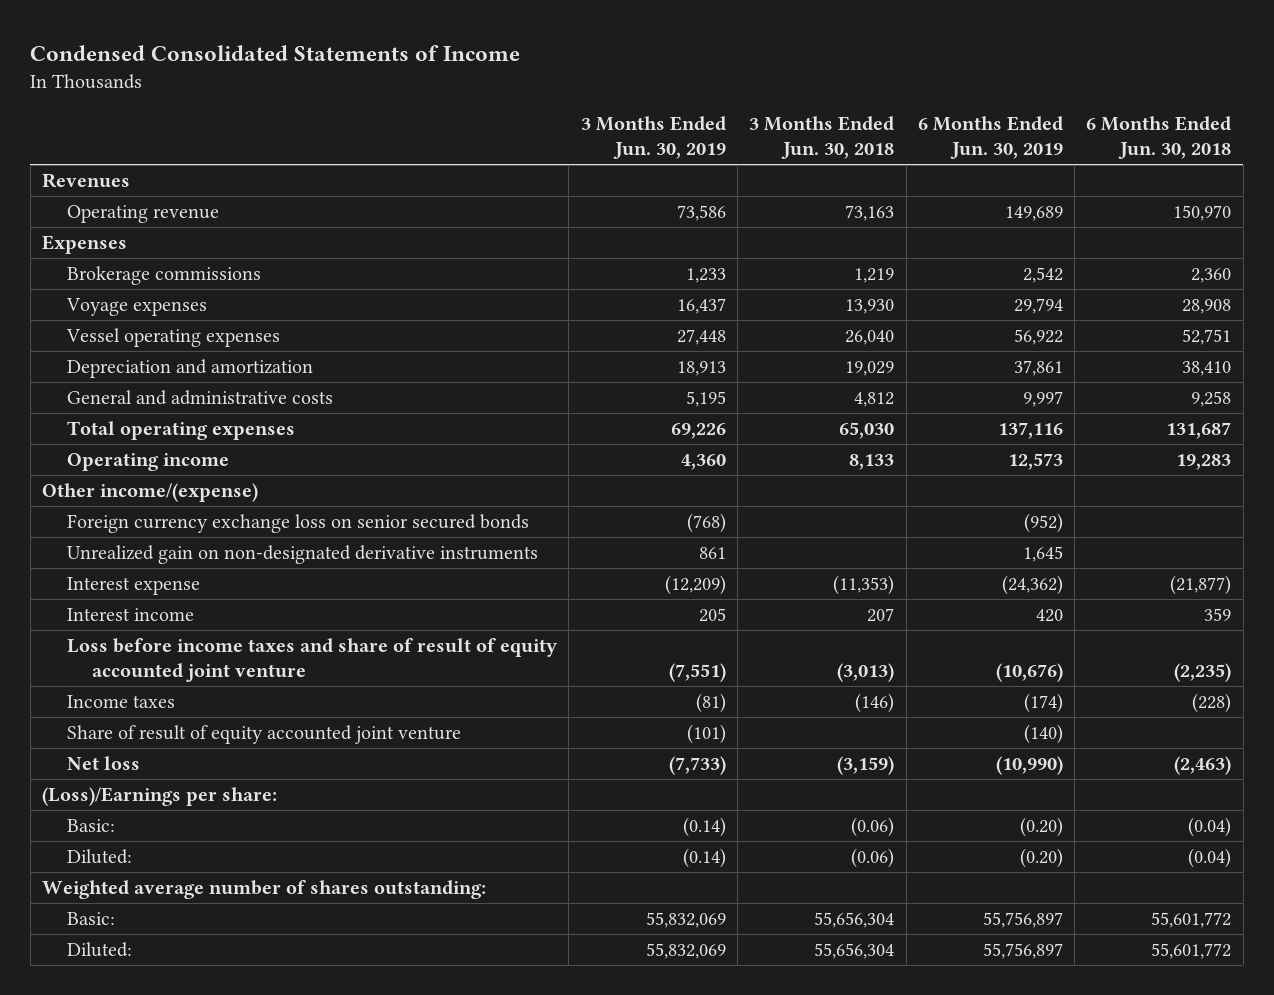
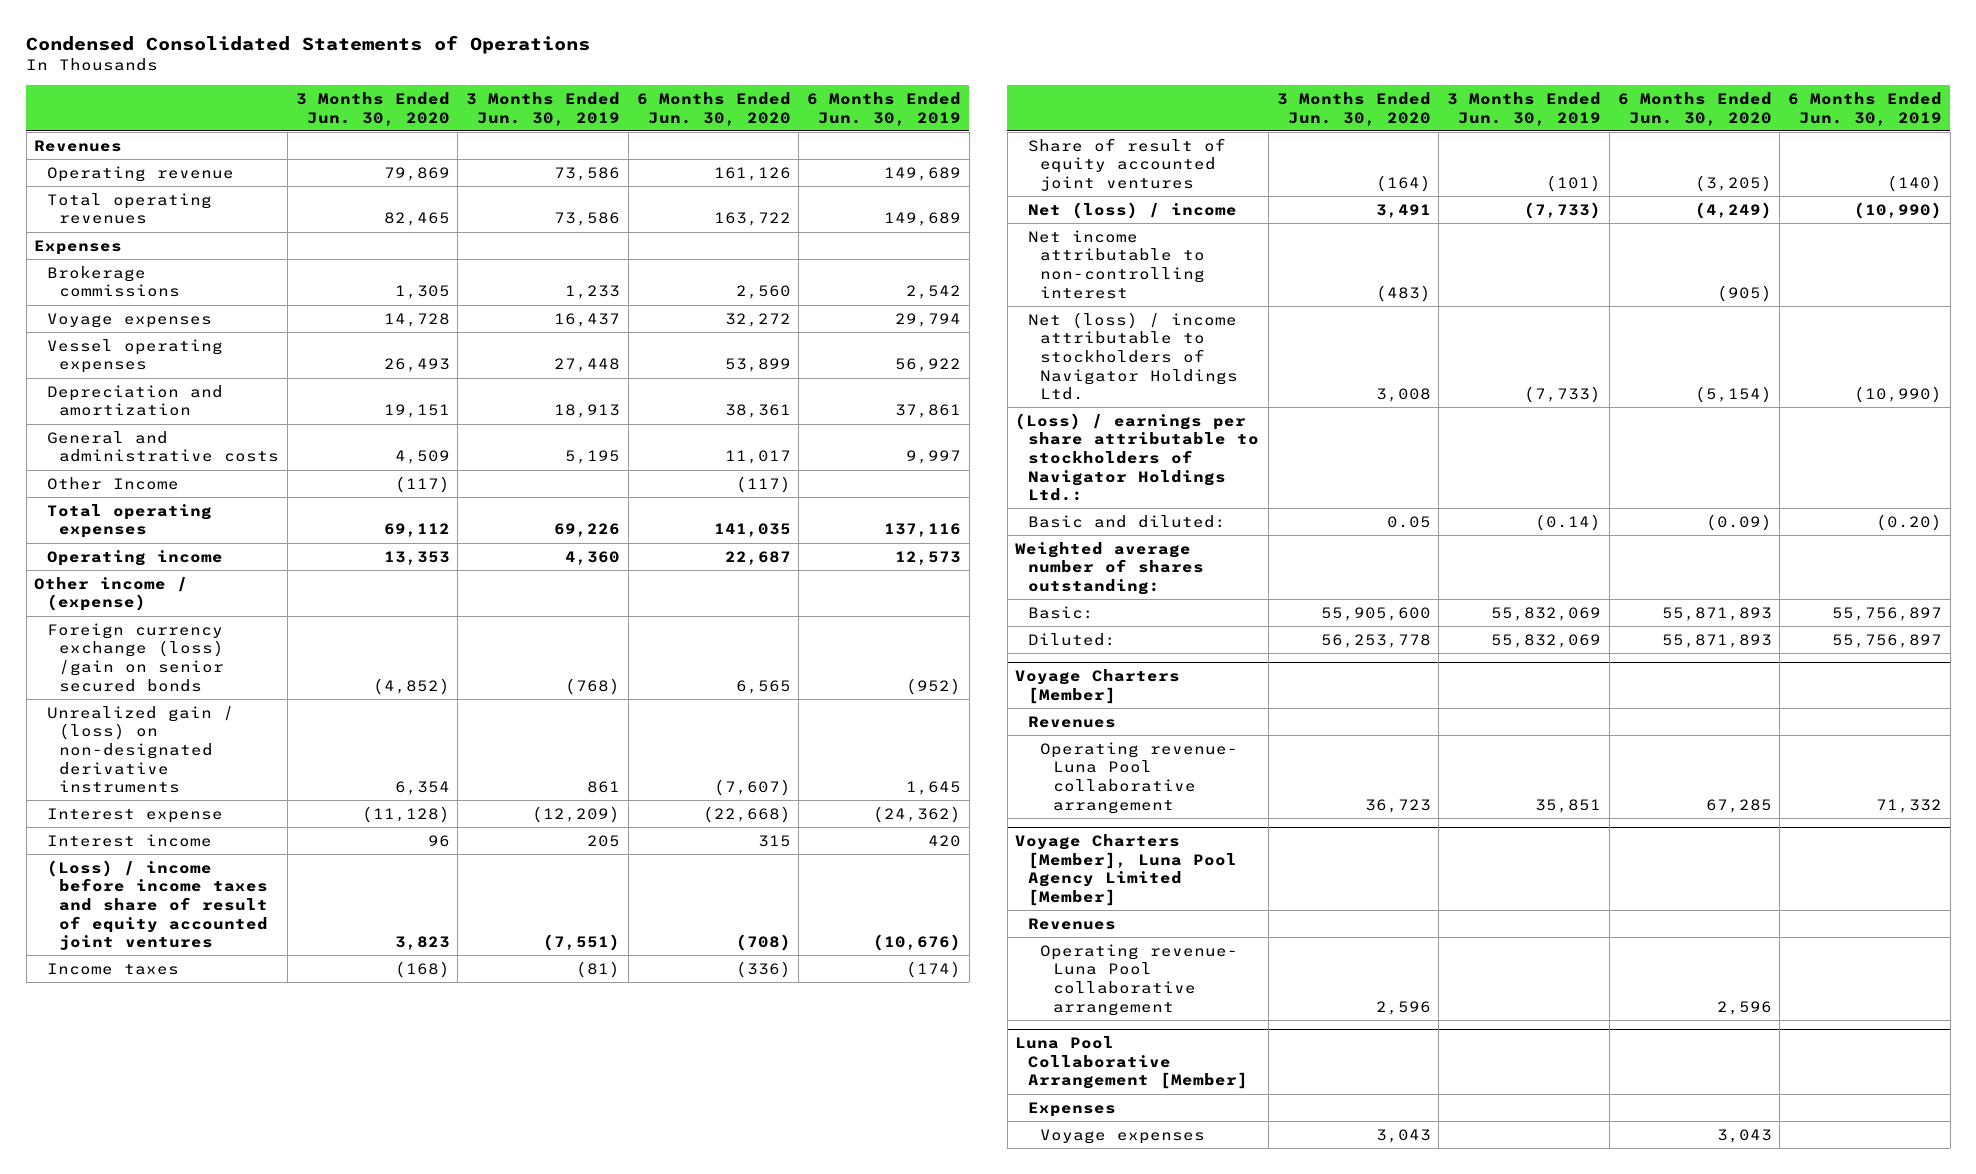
- Condensed Consolidated Statements of Income
+ Condensed Consolidated Statements of Operations
- | 3 Months Ended Jun. 30, 2019 | 3 Months Ended Jun. 30, 2018 | 6 Months Ended Jun. 30, 2019 | 6 Months Ended Jun. 30, 2018
+ | 3 Months Ended Jun. 30, 2020 | 3 Months Ended Jun. 30, 2019 | 6 Months Ended Jun. 30, 2020 | 6 Months Ended Jun. 30, 2019
+ Total operating revenues | 82,465 | 73,586 | 163,722 | 149,689
+ Other Income | (117) | | (117) |
- Other income/(expense)
- Foreign currency exchange loss on senior secured bonds | (768) | | (952) |
- Unrealized gain on non-designated derivative instruments | 861 | | 1,645 |
+ Other income / (expense)
+ Foreign currency exchange (loss) /gain on senior secured bonds | (4,852) | (768) | 6,565 | (952)
+ Unrealized gain / (loss) on non-designated derivative instruments | 6,354 | 861 | (7,607) | 1,645
- Loss before income taxes and share of result of equity accounted joint venture | (7,551) | (3,013) | (10,676) | (2,235)
+ (Loss) / income before income taxes and share of result of equity accounted joint ventures | 3,823 | (7,551) | (708) | (10,676)
- Share of result of equity accounted joint venture | (101) | | (140) |
- Net loss | (7,733) | (3,159) | (10,990) | (2,463)
- (Loss)/Earnings per share:
- Basic: | (0.14) | (0.06) | (0.20) | (0.04)
- Diluted: | (0.14) | (0.06) | (0.20) | (0.04)
+ Share of result of equity accounted joint ventures | (164) | (101) | (3,205) | (140)
+ Net (loss) / income | 3,491 | (7,733) | (4,249) | (10,990)
+ Net income attributable to non-controlling interest | (483) | | (905) |
+ Net (loss) / income attributable to stockholders of Navigator Holdings Ltd. | 3,008 | (7,733) | (5,154) | (10,990)
+ (Loss) / earnings per share attributable to stockholders of Navigator Holdings Ltd.:
+ Basic and diluted: | 0.05 | (0.14) | (0.09) | (0.20)
+ Voyage Charters [Member]
+ Revenues
+ Operating revenue- Luna Pool collaborative arrangement | 36,723 | 35,851 | 67,285 | 71,332
+ Voyage Charters [Member], Luna Pool Agency Limited [Member]
+ Revenues
+ Operating revenue- Luna Pool collaborative arrangement | 2,596 | | 2,596 |
+ Luna Pool Collaborative Arrangement [Member]
+ Expenses
+ Voyage expenses | 3,043 | | 3,043 |

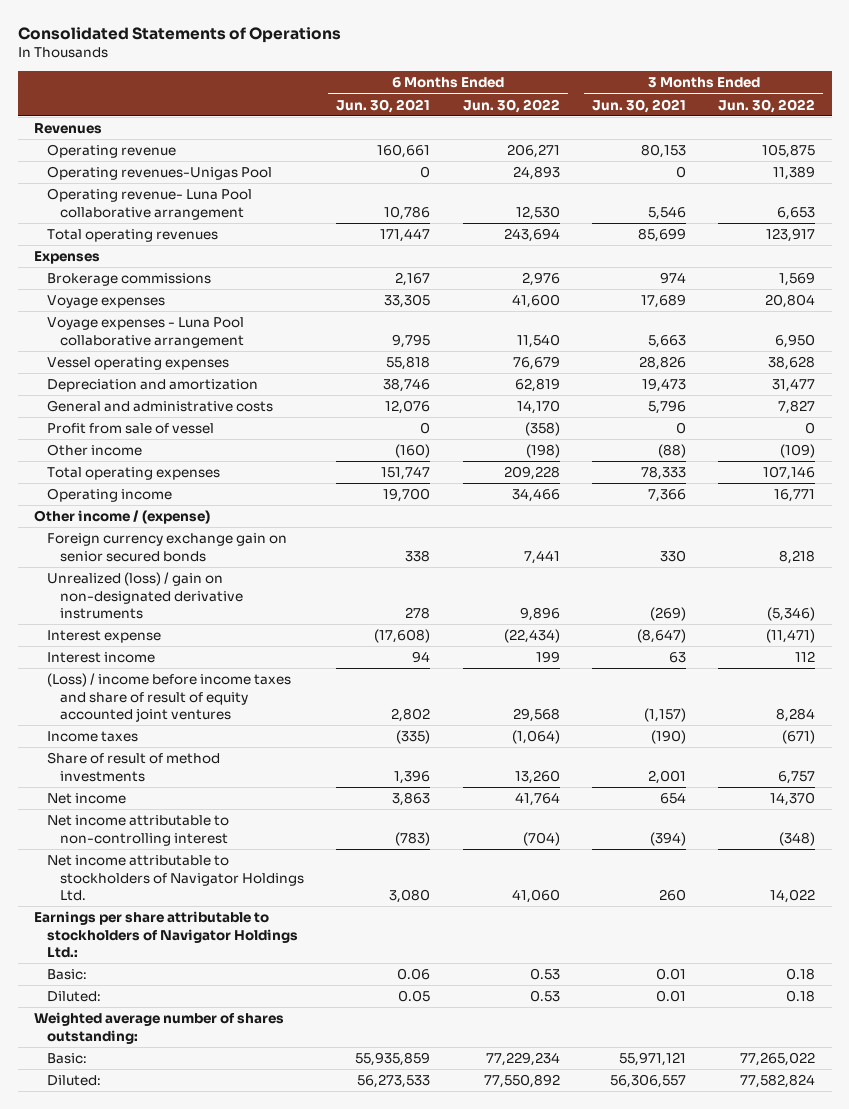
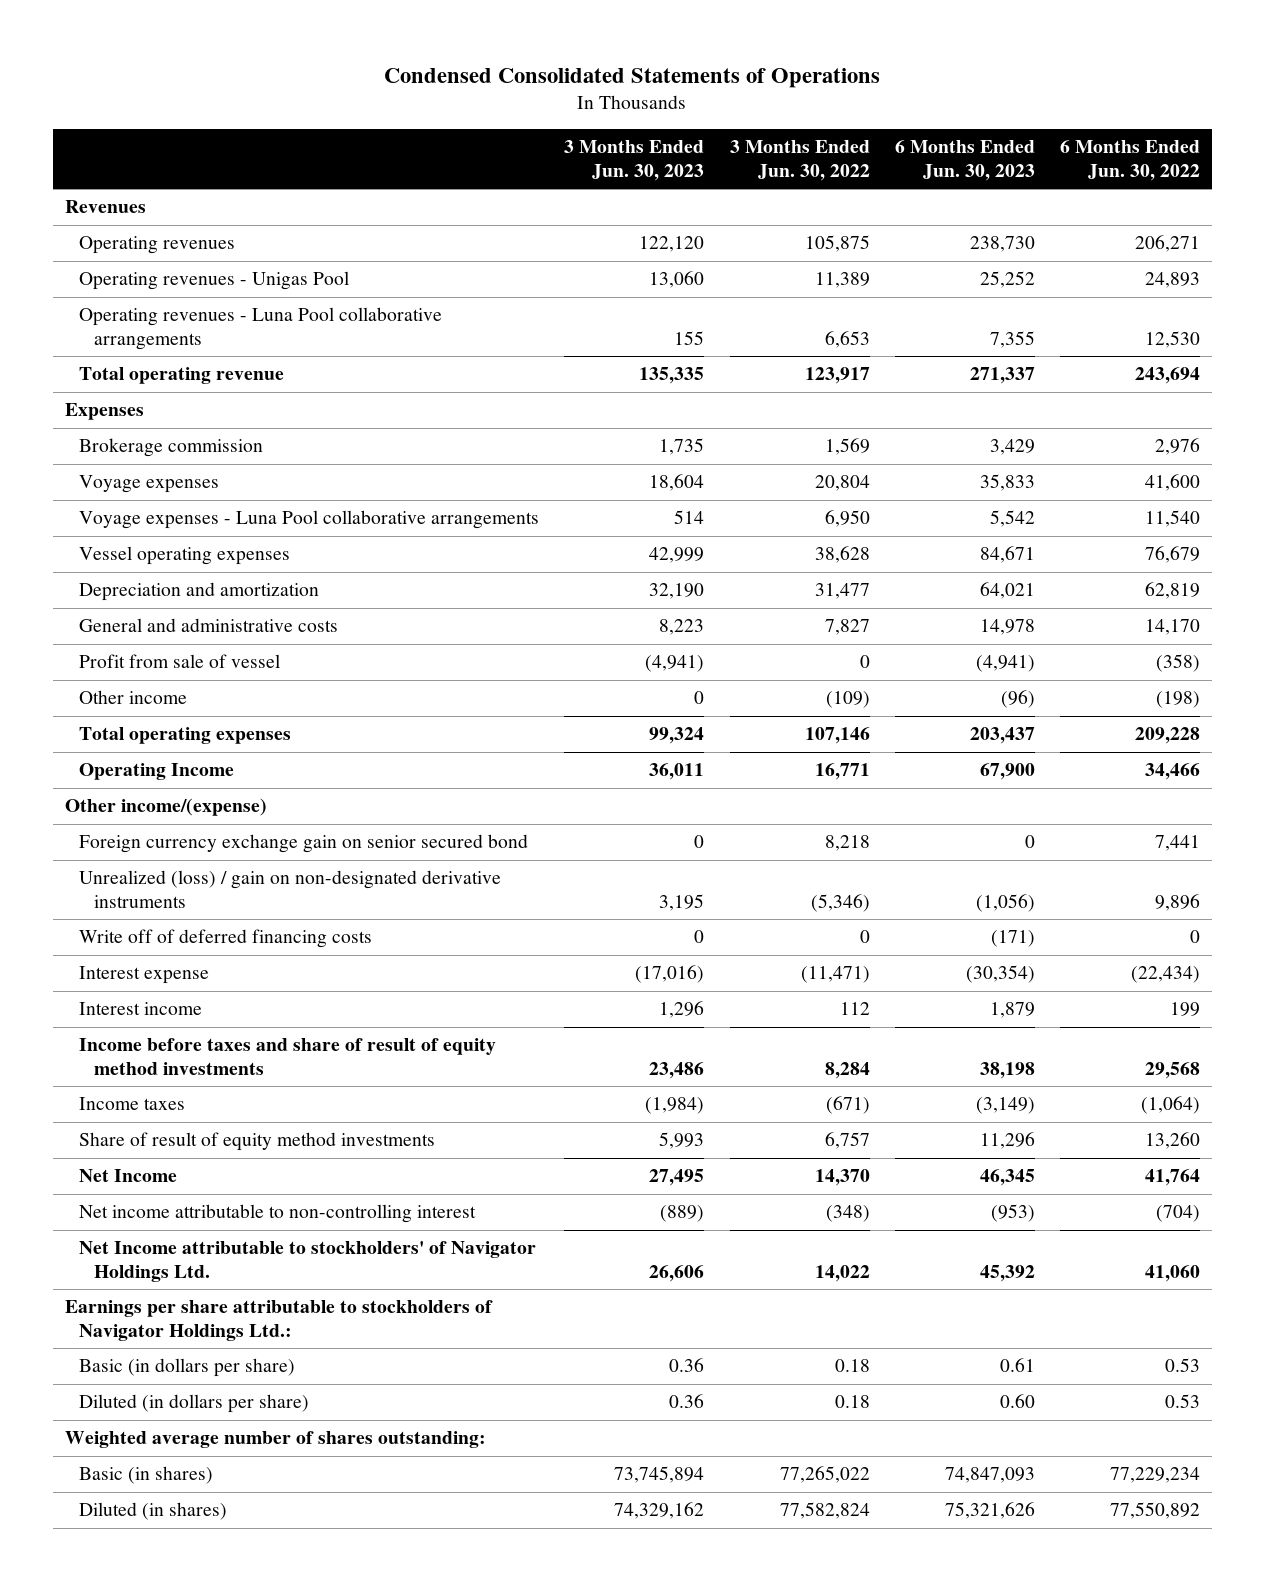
- Consolidated Statements of Operations
+ Condensed Consolidated Statements of Operations
- | 6 Months Ended Jun. 30, 2021 | 6 Months Ended Jun. 30, 2022 | 3 Months Ended Jun. 30, 2021 | 3 Months Ended Jun. 30, 2022
+ | 3 Months Ended Jun. 30, 2023 | 3 Months Ended Jun. 30, 2022 | 6 Months Ended Jun. 30, 2023 | 6 Months Ended Jun. 30, 2022
- Operating revenue | 160,661 | 206,271 | 80,153 | 105,875
- Operating revenues-Unigas Pool | 0 | 24,893 | 0 | 11,389
- Operating revenue- Luna Pool collaborative arrangement | 10,786 | 12,530 | 5,546 | 6,653
- Total operating revenues | 171,447 | 243,694 | 85,699 | 123,917
+ Operating revenues | 122,120 | 105,875 | 238,730 | 206,271
+ Operating revenues - Unigas Pool | 13,060 | 11,389 | 25,252 | 24,893
+ Operating revenues - Luna Pool collaborative arrangements | 155 | 6,653 | 7,355 | 12,530
+ Total operating revenue | 135,335 | 123,917 | 271,337 | 243,694
- Brokerage commissions | 2,167 | 2,976 | 974 | 1,569
+ Brokerage commission | 1,735 | 1,569 | 3,429 | 2,976
- Voyage expenses - Luna Pool collaborative arrangement | 9,795 | 11,540 | 5,663 | 6,950
+ Voyage expenses - Luna Pool collaborative arrangements | 514 | 6,950 | 5,542 | 11,540
- Operating income | 19,700 | 34,466 | 7,366 | 16,771
- Other income / (expense)
- Foreign currency exchange gain on senior secured bonds | 338 | 7,441 | 330 | 8,218
+ Operating Income | 36,011 | 16,771 | 67,900 | 34,466
+ Other income/(expense)
+ Foreign currency exchange gain on senior secured bond | 0 | 8,218 | 0 | 7,441
+ Write off of deferred financing costs | 0 | 0 | (171) | 0
- (Loss) / income before income taxes and share of result of equity accounted joint ventures | 2,802 | 29,568 | (1,157) | 8,284
+ Income before taxes and share of result of equity method investments | 23,486 | 8,284 | 38,198 | 29,568
- Share of result of method investments | 1,396 | 13,260 | 2,001 | 6,757
- Net income | 3,863 | 41,764 | 654 | 14,370
+ Share of result of equity method investments | 5,993 | 6,757 | 11,296 | 13,260
+ Net Income | 27,495 | 14,370 | 46,345 | 41,764
- Net income attributable to stockholders of Navigator Holdings Ltd. | 3,080 | 41,060 | 260 | 14,022
+ Net Income attributable to stockholders' of Navigator Holdings Ltd. | 26,606 | 14,022 | 45,392 | 41,060
- Basic: | 0.06 | 0.53 | 0.01 | 0.18
- Diluted: | 0.05 | 0.53 | 0.01 | 0.18
+ Basic (in dollars per share) | 0.36 | 0.18 | 0.61 | 0.53
+ Diluted (in dollars per share) | 0.36 | 0.18 | 0.60 | 0.53
- Basic: | 55,935,859 | 77,229,234 | 55,971,121 | 77,265,022
- Diluted: | 56,273,533 | 77,550,892 | 56,306,557 | 77,582,824
+ Basic (in shares) | 73,745,894 | 77,265,022 | 74,847,093 | 77,229,234
+ Diluted (in shares) | 74,329,162 | 77,582,824 | 75,321,626 | 77,550,892

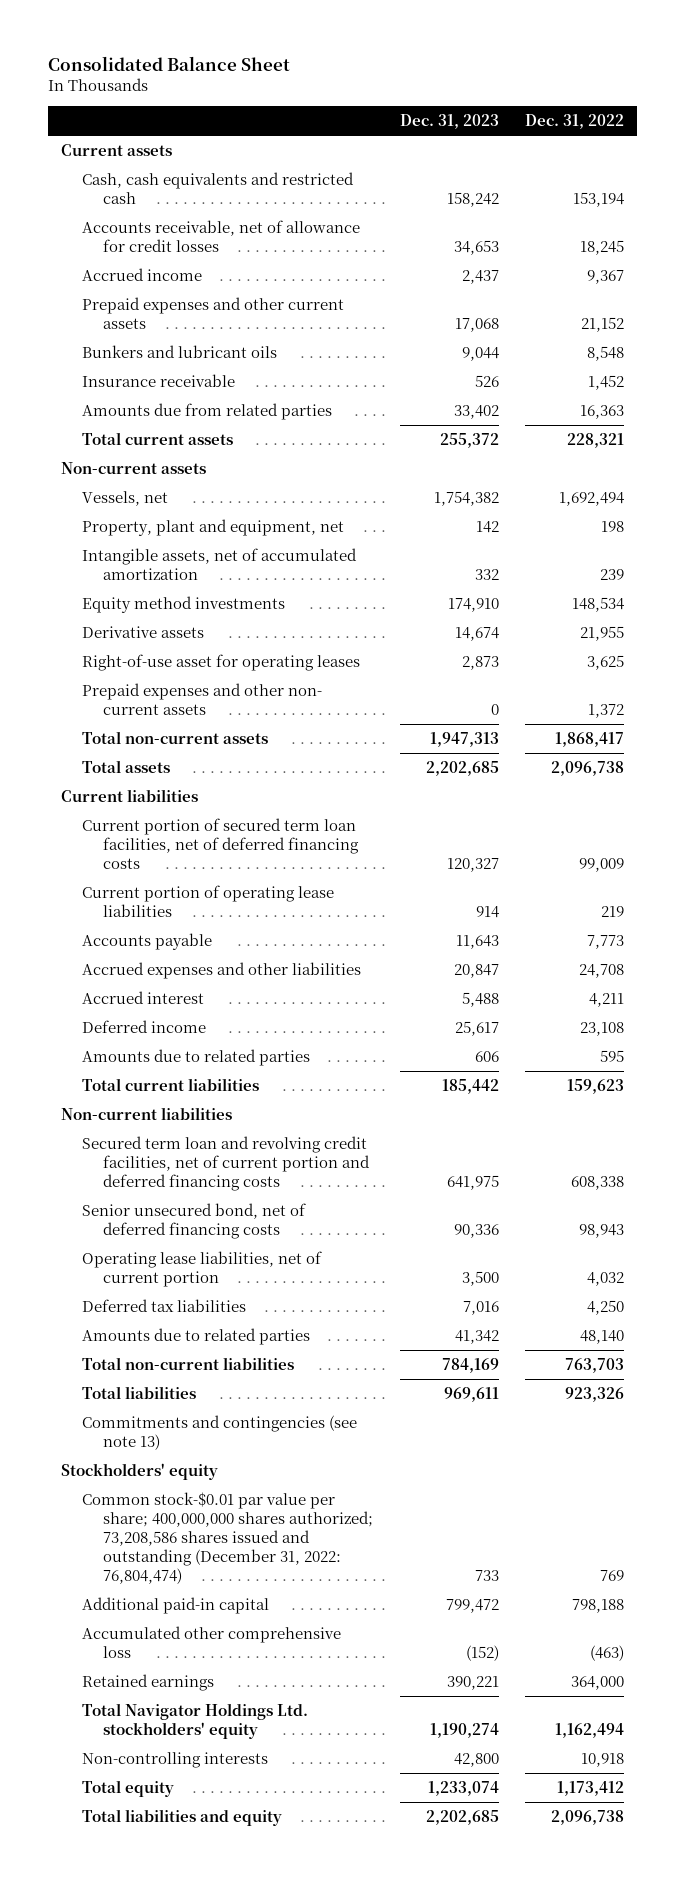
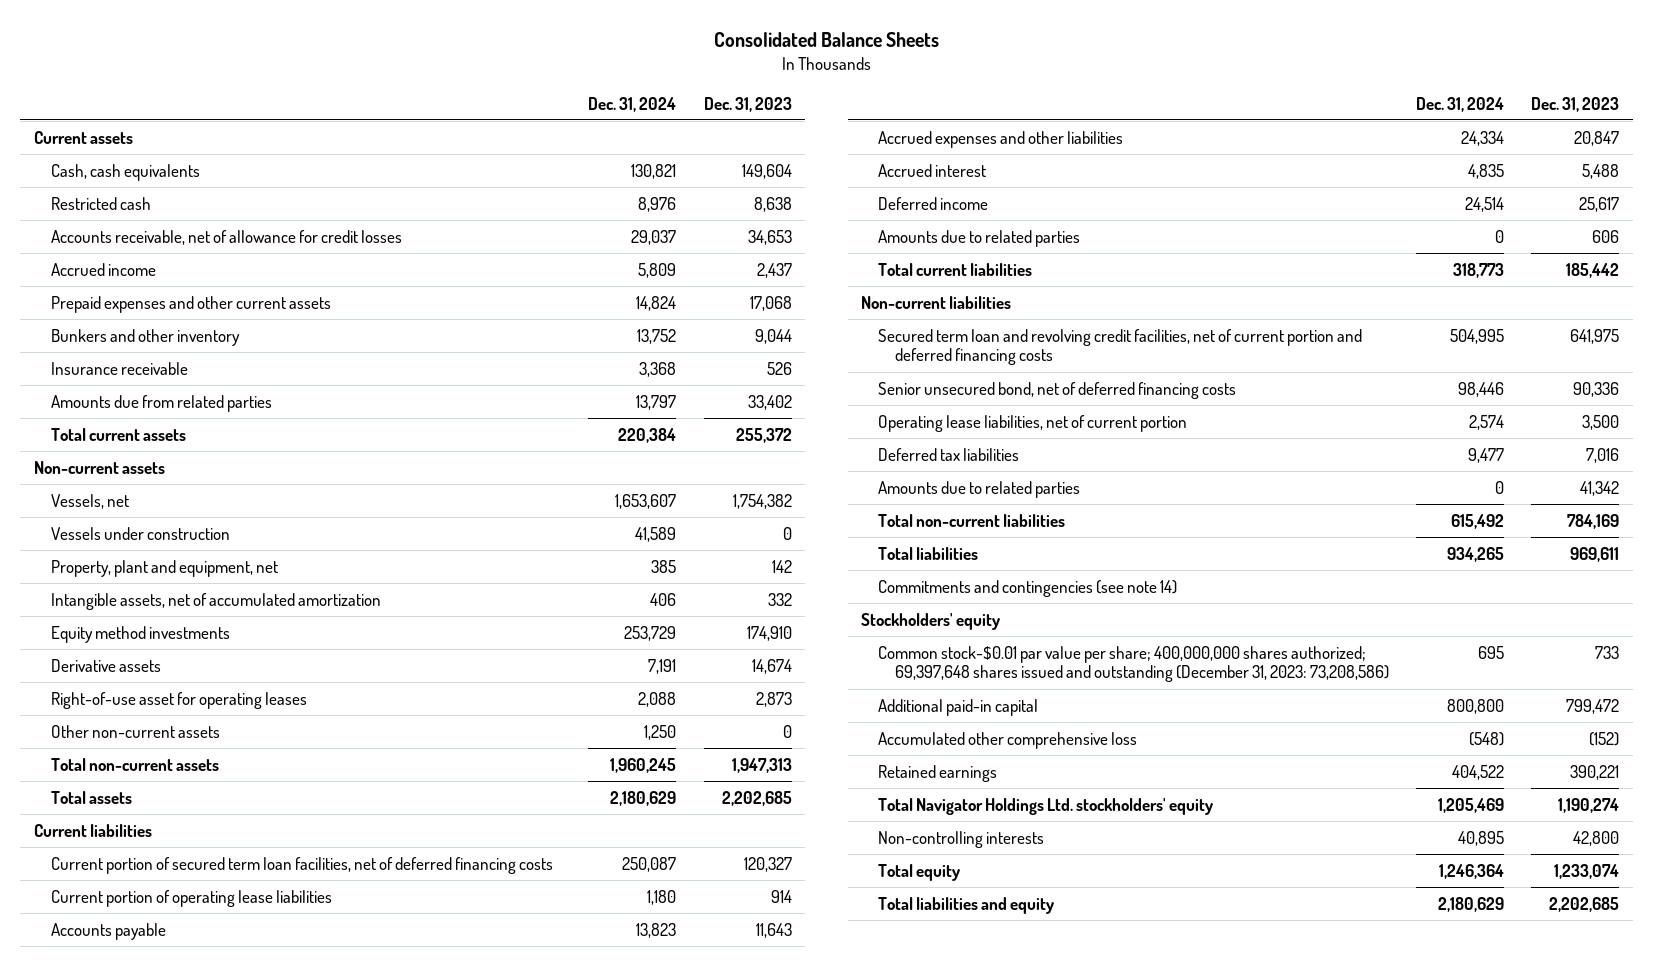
- Consolidated Balance Sheet
+ Consolidated Balance Sheets
- | Dec. 31, 2023 | Dec. 31, 2022
+ | Dec. 31, 2024 | Dec. 31, 2023
- Cash, cash equivalents and restricted cash | 158,242 | 153,194
+ Cash, cash equivalents | 130,821 | 149,604
+ Restricted cash | 8,976 | 8,638
- Bunkers and lubricant oils | 9,044 | 8,548
+ Bunkers and other inventory | 13,752 | 9,044
+ Vessels under construction | 41,589 | 0
- Prepaid expenses and other non- current assets | 0 | 1,372
+ Other non-current assets | 1,250 | 0
- Commitments and contingencies (see note 13)
+ Commitments and contingencies (see note 14)
- Common stock-$0.01 par value per share; 400,000,000 shares authorized; 73,208,586 shares issued and outstanding (December 31, 2022: 76,804,474) | 733 | 769
+ Common stock-$0.01 par value per share; 400,000,000 shares authorized; 69,397,648 shares issued and outstanding (December 31, 2023: 73,208,586) | 695 | 733

